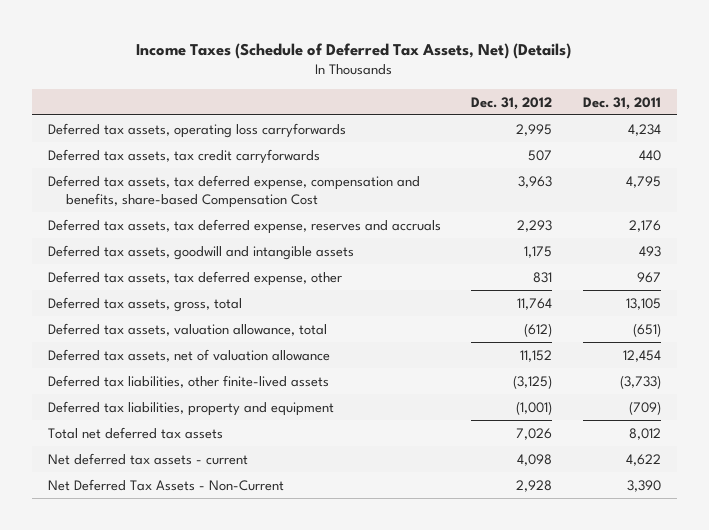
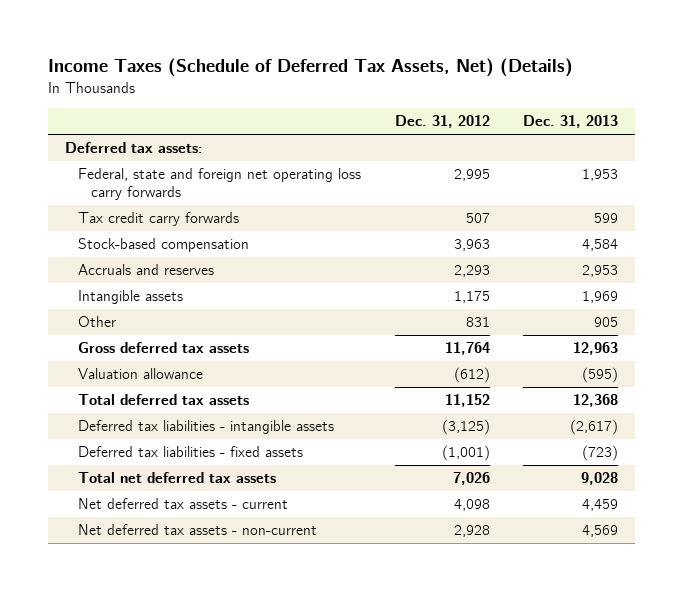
- | Dec. 31, 2012 | Dec. 31, 2011
+ | Dec. 31, 2012 | Dec. 31, 2013
- Deferred tax assets, operating loss carryforwards | 2,995 | 4,234
- Deferred tax assets, tax credit carryforwards | 507 | 440
- Deferred tax assets, tax deferred expense, compensation and benefits, share-based Compensation Cost | 3,963 | 4,795
- Deferred tax assets, tax deferred expense, reserves and accruals | 2,293 | 2,176
- Deferred tax assets, goodwill and intangible assets | 1,175 | 493
- Deferred tax assets, tax deferred expense, other | 831 | 967
- Deferred tax assets, gross, total | 11,764 | 13,105
- Deferred tax assets, valuation allowance, total | (612) | (651)
- Deferred tax assets, net of valuation allowance | 11,152 | 12,454
- Deferred tax liabilities, other finite-lived assets | (3,125) | (3,733)
- Deferred tax liabilities, property and equipment | (1,001) | (709)
+ Deferred tax assets:
+ Federal, state and foreign net operating loss carry forwards | 2,995 | 1,953
+ Tax credit carry forwards | 507 | 599
+ Stock-based compensation | 3,963 | 4,584
+ Accruals and reserves | 2,293 | 2,953
+ Intangible assets | 1,175 | 1,969
+ Other | 831 | 905
+ Gross deferred tax assets | 11,764 | 12,963
+ Valuation allowance | (612) | (595)
+ Total deferred tax assets | 11,152 | 12,368
+ Deferred tax liabilities - intangible assets | (3,125) | (2,617)
+ Deferred tax liabilities - fixed assets | (1,001) | (723)
- Net Deferred Tax Assets - Non-Current | 2,928 | 3,390
+ Net deferred tax assets - non-current | 2,928 | 4,569

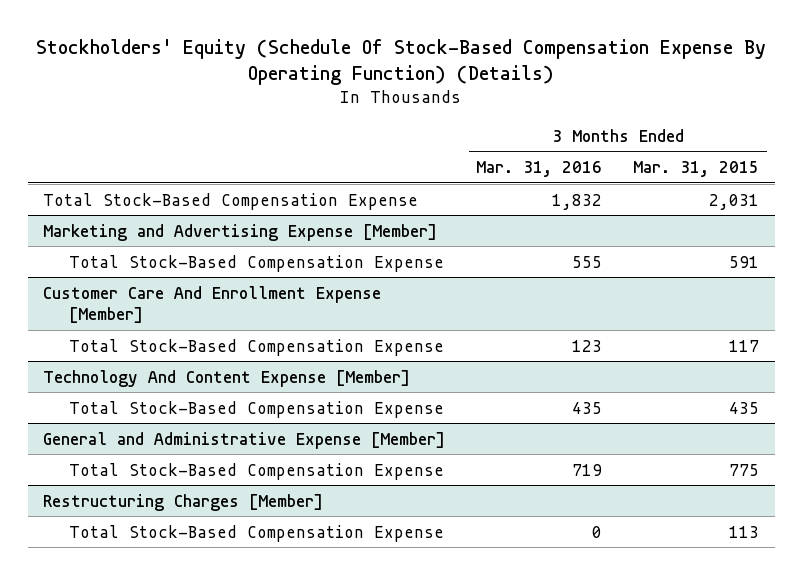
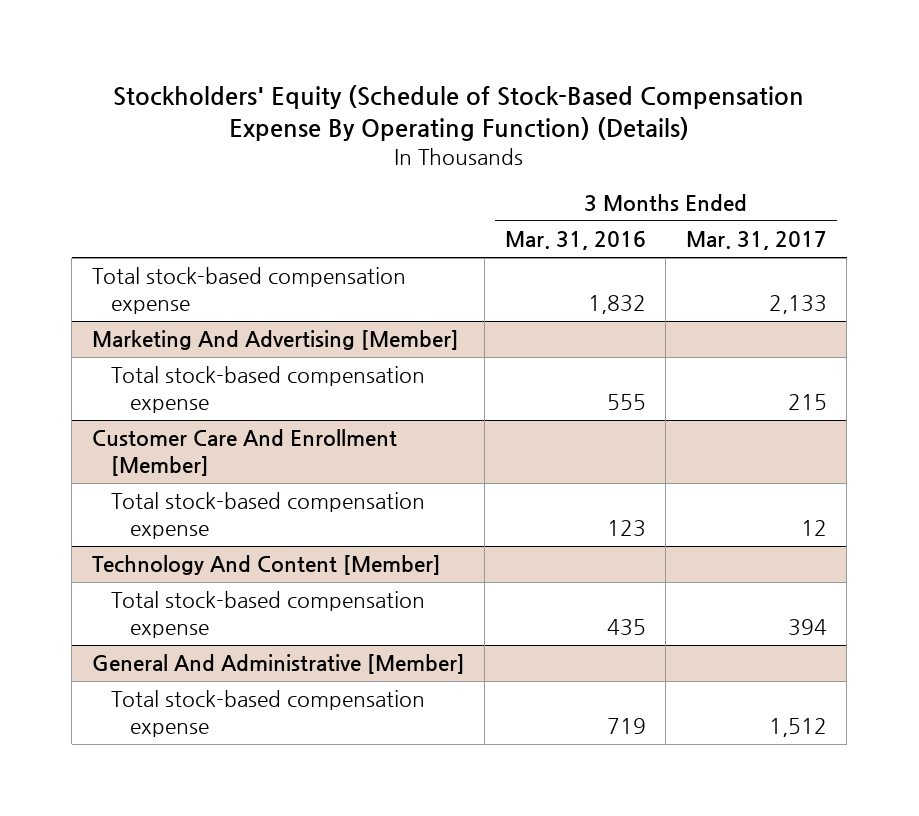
- Stockholders' Equity (Schedule Of Stock-Based Compensation Expense By Operating Function) (Details)
+ Stockholders' Equity (Schedule of Stock-Based Compensation Expense By Operating Function) (Details)
- | 3 Months Ended Mar. 31, 2016 | 3 Months Ended Mar. 31, 2015
+ | 3 Months Ended Mar. 31, 2016 | 3 Months Ended Mar. 31, 2017
- Total Stock-Based Compensation Expense | 1,832 | 2,031
- Marketing and Advertising Expense [Member]
- Total Stock-Based Compensation Expense | 555 | 591
- Customer Care And Enrollment Expense [Member]
- Total Stock-Based Compensation Expense | 123 | 117
- Technology And Content Expense [Member]
- Total Stock-Based Compensation Expense | 435 | 435
- General and Administrative Expense [Member]
- Total Stock-Based Compensation Expense | 719 | 775
- Restructuring Charges [Member]
- Total Stock-Based Compensation Expense | 0 | 113
+ Total stock-based compensation expense | 1,832 | 2,133
+ Marketing And Advertising [Member]
+ Total stock-based compensation expense | 555 | 215
+ Customer Care And Enrollment [Member]
+ Total stock-based compensation expense | 123 | 12
+ Technology And Content [Member]
+ Total stock-based compensation expense | 435 | 394
+ General And Administrative [Member]
+ Total stock-based compensation expense | 719 | 1,512

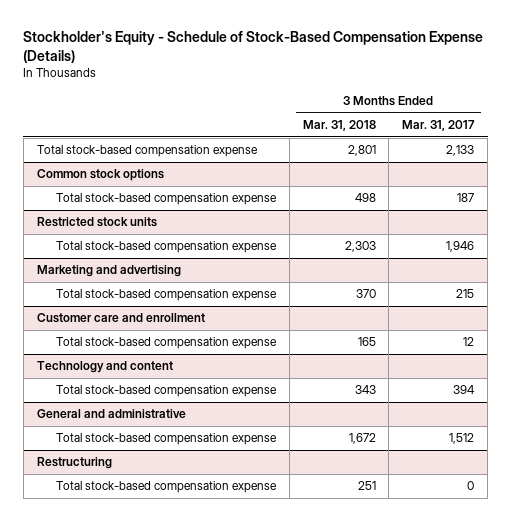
- Stockholders' Equity (Schedule of Stock-Based Compensation Expense By Operating Function) (Details)
+ Stockholder's Equity - Schedule of Stock-Based Compensation Expense (Details)
- | 3 Months Ended Mar. 31, 2016 | 3 Months Ended Mar. 31, 2017
+ | 3 Months Ended Mar. 31, 2018 | 3 Months Ended Mar. 31, 2017
- Marketing And Advertising [Member]
+ Common stock options
+ Total stock-based compensation expense | 498 | 187
+ Restricted stock units
+ Total stock-based compensation expense | 2,303 | 1,946
+ Marketing and advertising
- Customer Care And Enrollment [Member]
+ Customer care and enrollment
- Technology And Content [Member]
+ Technology and content
- General And Administrative [Member]
+ General and administrative
+ Restructuring
+ Total stock-based compensation expense | 251 | 0

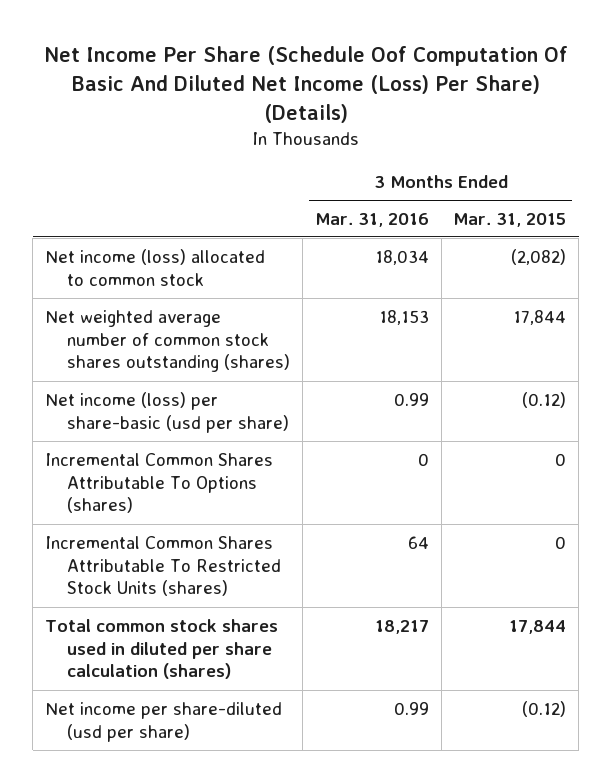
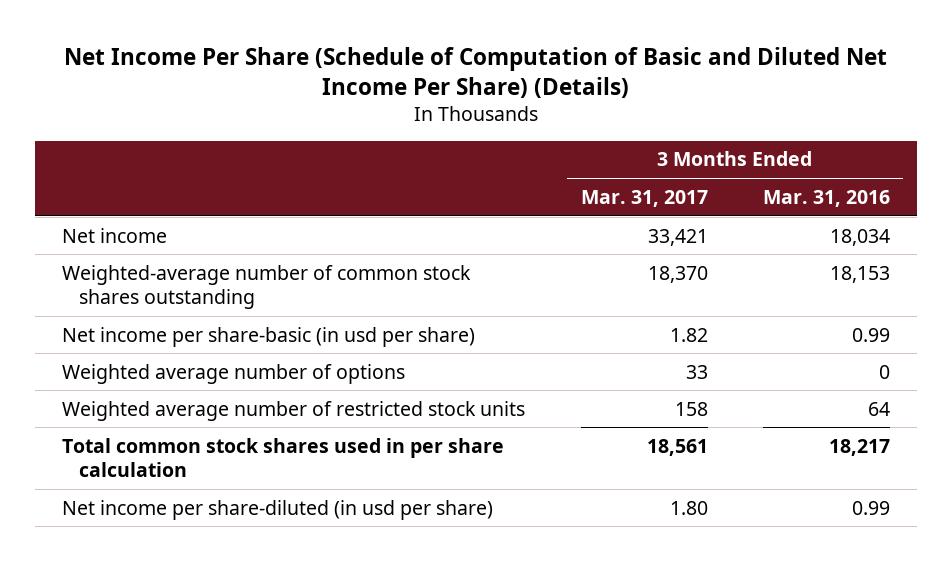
- Net Income Per Share (Schedule Oof Computation Of Basic And Diluted Net Income (Loss) Per Share) (Details)
+ Net Income Per Share (Schedule of Computation of Basic and Diluted Net Income Per Share) (Details)
- | 3 Months Ended Mar. 31, 2016 | 3 Months Ended Mar. 31, 2015
+ | 3 Months Ended Mar. 31, 2017 | 3 Months Ended Mar. 31, 2016
- Net income (loss) allocated to common stock | 18,034 | (2,082)
- Net weighted average number of common stock shares outstanding (shares) | 18,153 | 17,844
- Net income (loss) per share-basic (usd per share) | 0.99 | (0.12)
- Incremental Common Shares Attributable To Options (shares) | 0 | 0
- Incremental Common Shares Attributable To Restricted Stock Units (shares) | 64 | 0
- Total common stock shares used in diluted per share calculation (shares) | 18,217 | 17,844
- Net income per share-diluted (usd per share) | 0.99 | (0.12)
+ Net income | 33,421 | 18,034
+ Weighted-average number of common stock shares outstanding | 18,370 | 18,153
+ Net income per share-basic (in usd per share) | 1.82 | 0.99
+ Weighted average number of options | 33 | 0
+ Weighted average number of restricted stock units | 158 | 64
+ Total common stock shares used in per share calculation | 18,561 | 18,217
+ Net income per share-diluted (in usd per share) | 1.80 | 0.99

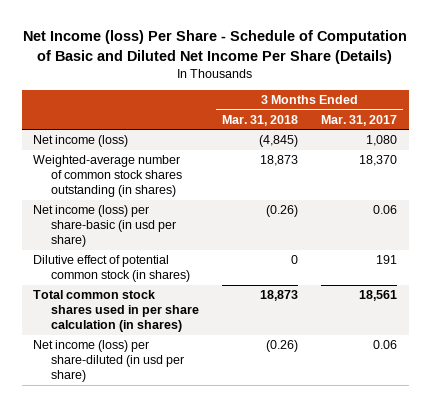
- Net Income Per Share (Schedule of Computation of Basic and Diluted Net Income Per Share) (Details)
+ Net Income (loss) Per Share - Schedule of Computation of Basic and Diluted Net Income Per Share (Details)
- | 3 Months Ended Mar. 31, 2017 | 3 Months Ended Mar. 31, 2016
+ | 3 Months Ended Mar. 31, 2018 | 3 Months Ended Mar. 31, 2017
- Net income | 33,421 | 18,034
- Weighted-average number of common stock shares outstanding | 18,370 | 18,153
- Net income per share-basic (in usd per share) | 1.82 | 0.99
- Weighted average number of options | 33 | 0
- Weighted average number of restricted stock units | 158 | 64
- Total common stock shares used in per share calculation | 18,561 | 18,217
- Net income per share-diluted (in usd per share) | 1.80 | 0.99
+ Net income (loss) | (4,845) | 1,080
+ Weighted-average number of common stock shares outstanding (in shares) | 18,873 | 18,370
+ Net income (loss) per share-basic (in usd per share) | (0.26) | 0.06
+ Dilutive effect of potential common stock (in shares) | 0 | 191
+ Total common stock shares used in per share calculation (in shares) | 18,873 | 18,561
+ Net income (loss) per share-diluted (in usd per share) | (0.26) | 0.06

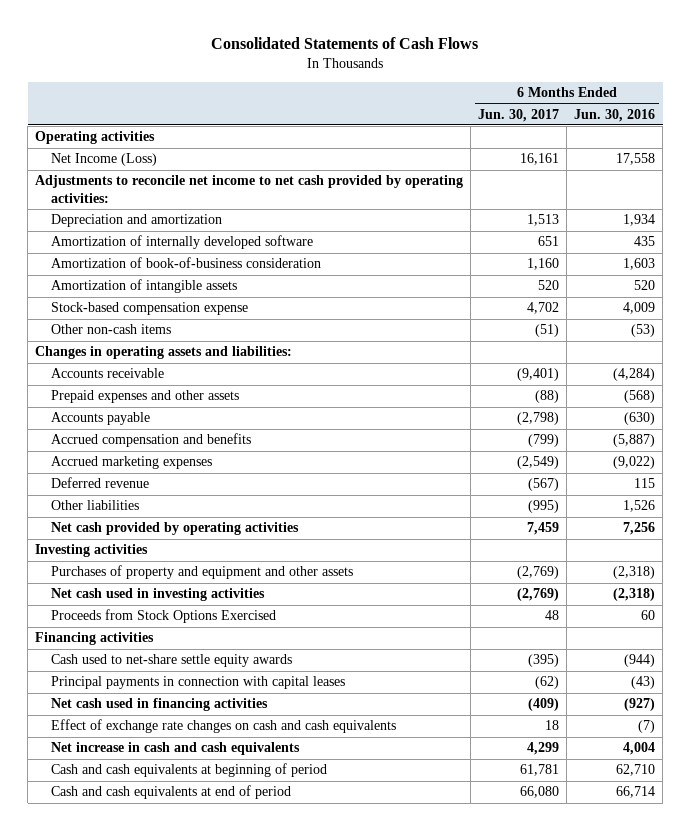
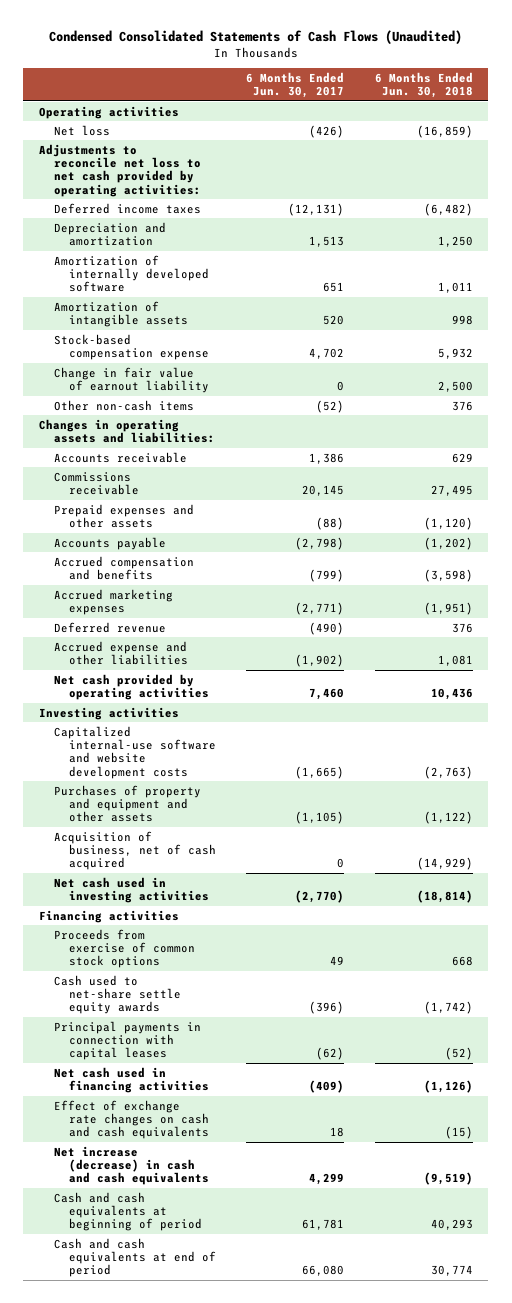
- Consolidated Statements of Cash Flows
+ Condensed Consolidated Statements of Cash Flows (Unaudited)
- | 6 Months Ended Jun. 30, 2017 | 6 Months Ended Jun. 30, 2016
+ | 6 Months Ended Jun. 30, 2017 | 6 Months Ended Jun. 30, 2018
- Net Income (Loss) | 16,161 | 17,558
- Adjustments to reconcile net income to net cash provided by operating activities:
+ Net loss | (426) | (16,859)
+ Adjustments to reconcile net loss to net cash provided by operating activities:
+ Deferred income taxes | (12,131) | (6,482)
- Amortization of book-of-business consideration | 1,160 | 1,603
- Other non-cash items | (51) | (53)
+ Change in fair value of earnout liability | 0 | 2,500
+ Other non-cash items | (52) | 376
- Accounts receivable | (9,401) | (4,284)
+ Accounts receivable | 1,386 | 629
+ Commissions receivable | 20,145 | 27,495
- Accrued marketing expenses | (2,549) | (9,022)
- Deferred revenue | (567) | 115
- Other liabilities | (995) | 1,526
- Net cash provided by operating activities | 7,459 | 7,256
+ Accrued marketing expenses | (2,771) | (1,951)
+ Deferred revenue | (490) | 376
+ Accrued expense and other liabilities | (1,902) | 1,081
+ Net cash provided by operating activities | 7,460 | 10,436
- Purchases of property and equipment and other assets | (2,769) | (2,318)
- Net cash used in investing activities | (2,769) | (2,318)
- Proceeds from Stock Options Exercised | 48 | 60
+ Capitalized internal-use software and website development costs | (1,665) | (2,763)
+ Purchases of property and equipment and other assets | (1,105) | (1,122)
+ Acquisition of business, net of cash acquired | 0 | (14,929)
+ Net cash used in investing activities | (2,770) | (18,814)
- Cash used to net-share settle equity awards | (395) | (944)
+ Proceeds from exercise of common stock options | 49 | 668
+ Cash used to net-share settle equity awards | (396) | (1,742)
- Net increase in cash and cash equivalents | 4,299 | 4,004
+ Net increase (decrease) in cash and cash equivalents | 4,299 | (9,519)

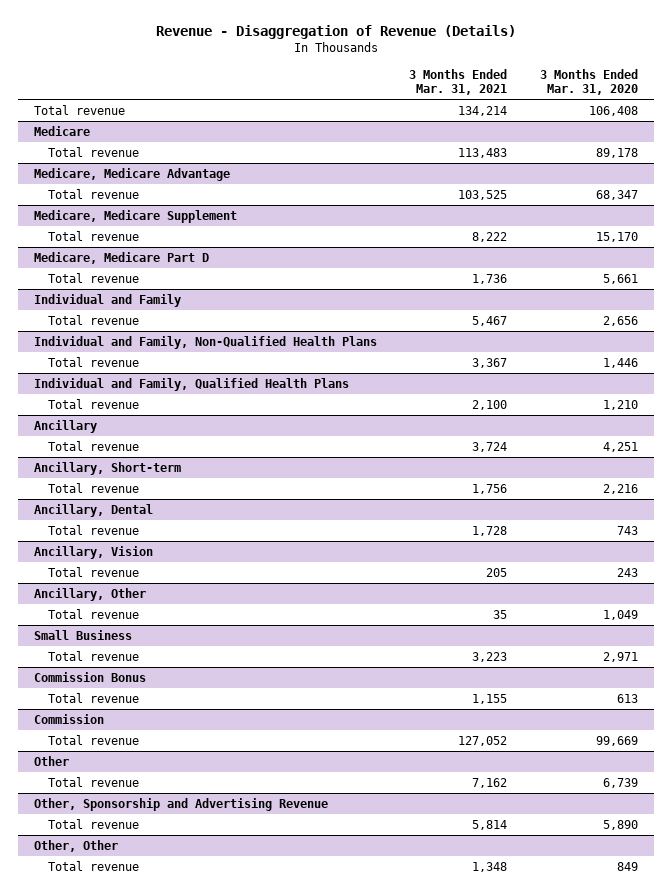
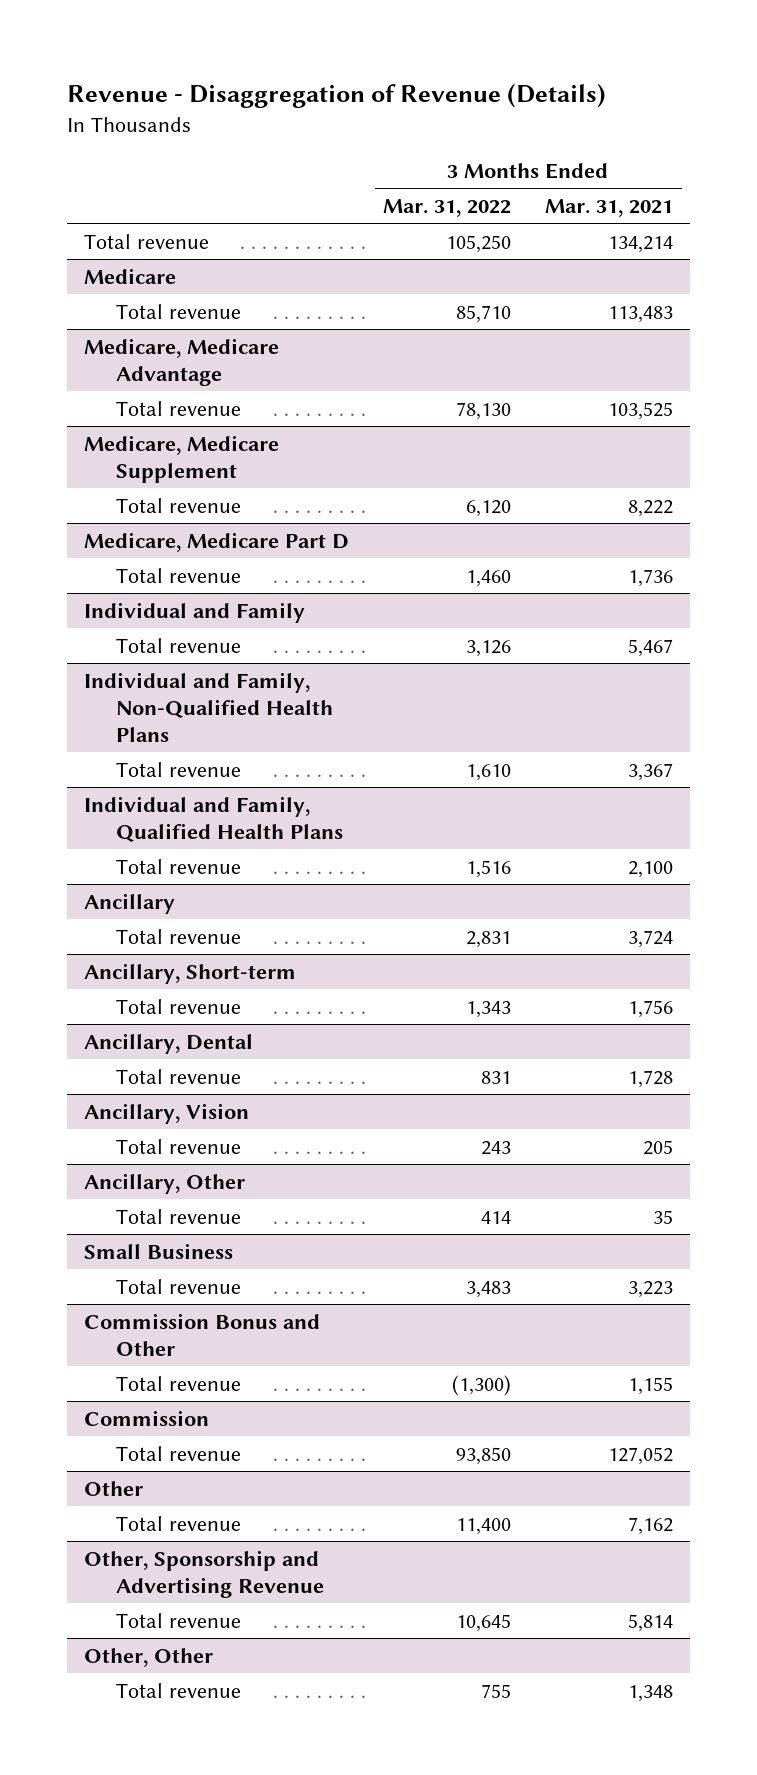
- | 3 Months Ended Mar. 31, 2021 | 3 Months Ended Mar. 31, 2020
+ | 3 Months Ended Mar. 31, 2022 | 3 Months Ended Mar. 31, 2021
- Commission Bonus
+ Commission Bonus and Other

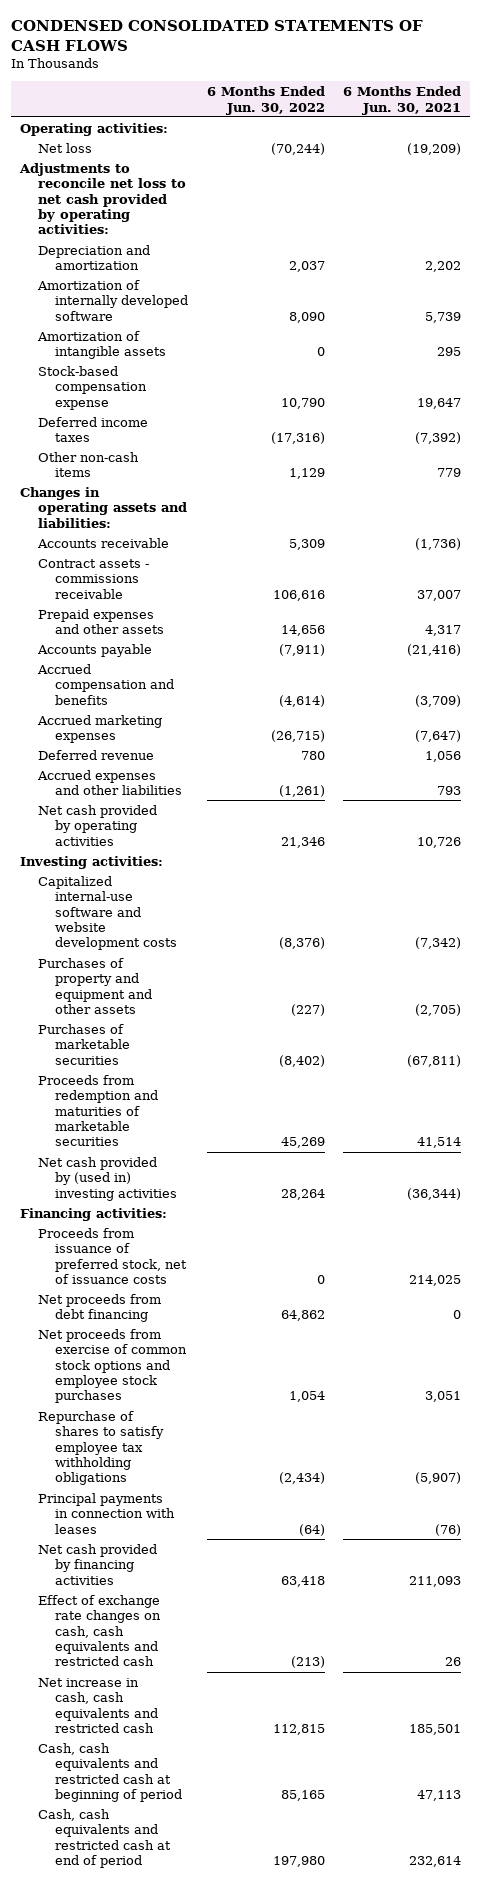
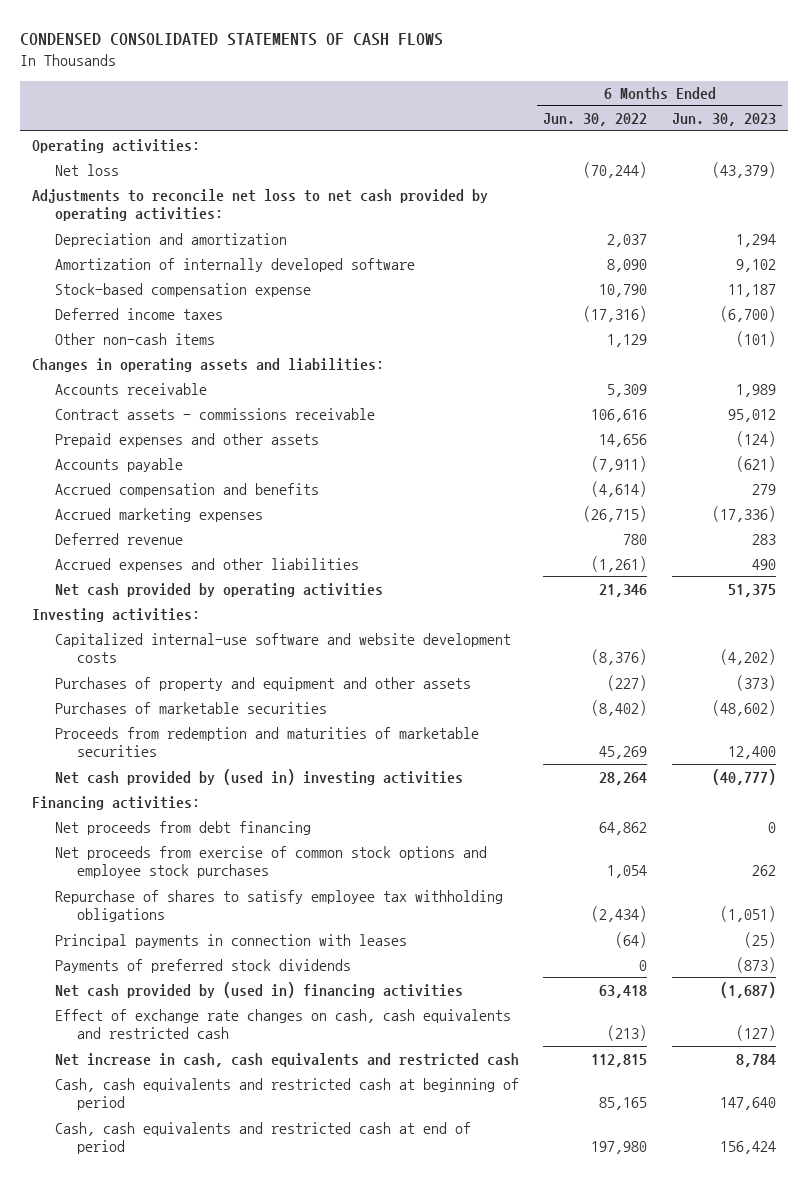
- | 6 Months Ended Jun. 30, 2022 | 6 Months Ended Jun. 30, 2021
+ | 6 Months Ended Jun. 30, 2022 | 6 Months Ended Jun. 30, 2023
- Amortization of intangible assets | 0 | 295
- Proceeds from issuance of preferred stock, net of issuance costs | 0 | 214,025
- Net cash provided by financing activities | 63,418 | 211,093
+ Payments of preferred stock dividends | 0 | (873)
+ Net cash provided by (used in) financing activities | 63,418 | (1,687)

